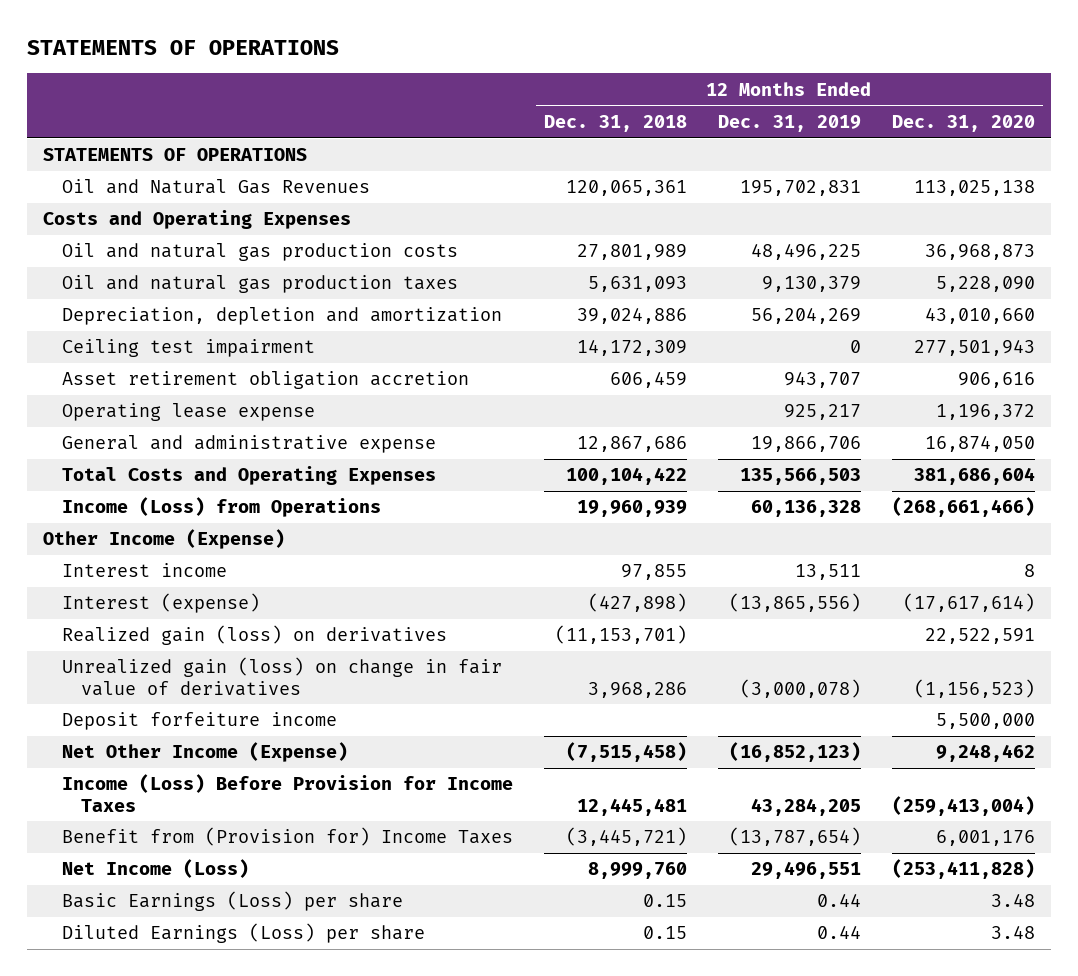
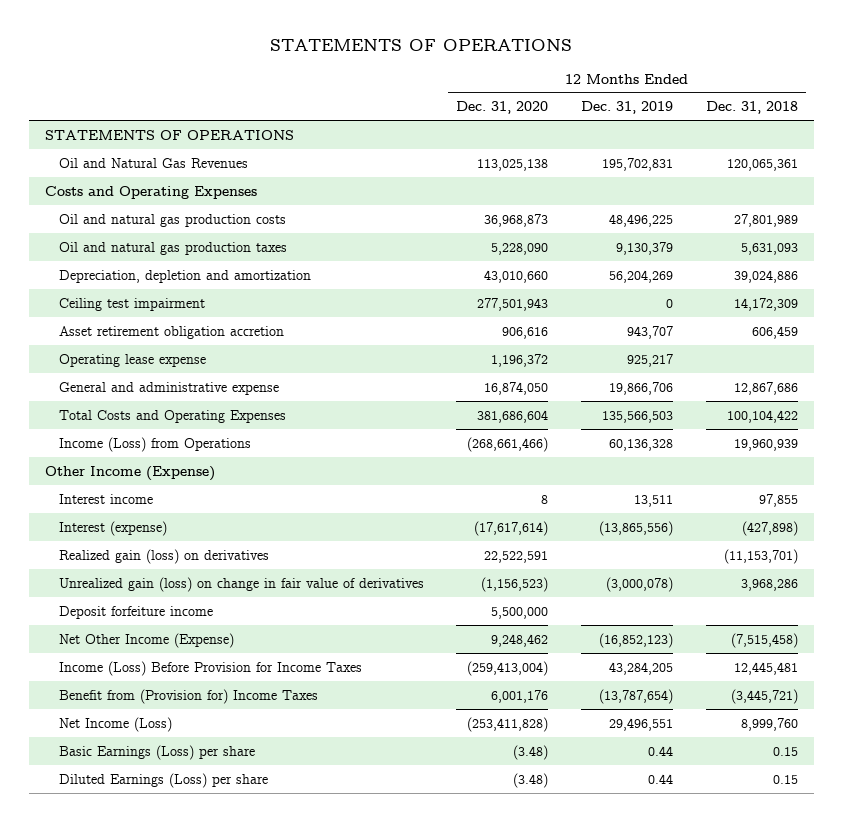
- | 12 Months Ended Dec. 31, 2018 | 12 Months Ended Dec. 31, 2019 | 12 Months Ended Dec. 31, 2020
+ | 12 Months Ended Dec. 31, 2020 | 12 Months Ended Dec. 31, 2019 | 12 Months Ended Dec. 31, 2018
- Basic Earnings (Loss) per share | 0.15 | 0.44 | 3.48
- Diluted Earnings (Loss) per share | 0.15 | 0.44 | 3.48
+ Basic Earnings (Loss) per share | (3.48) | 0.44 | 0.15
+ Diluted Earnings (Loss) per share | (3.48) | 0.44 | 0.15

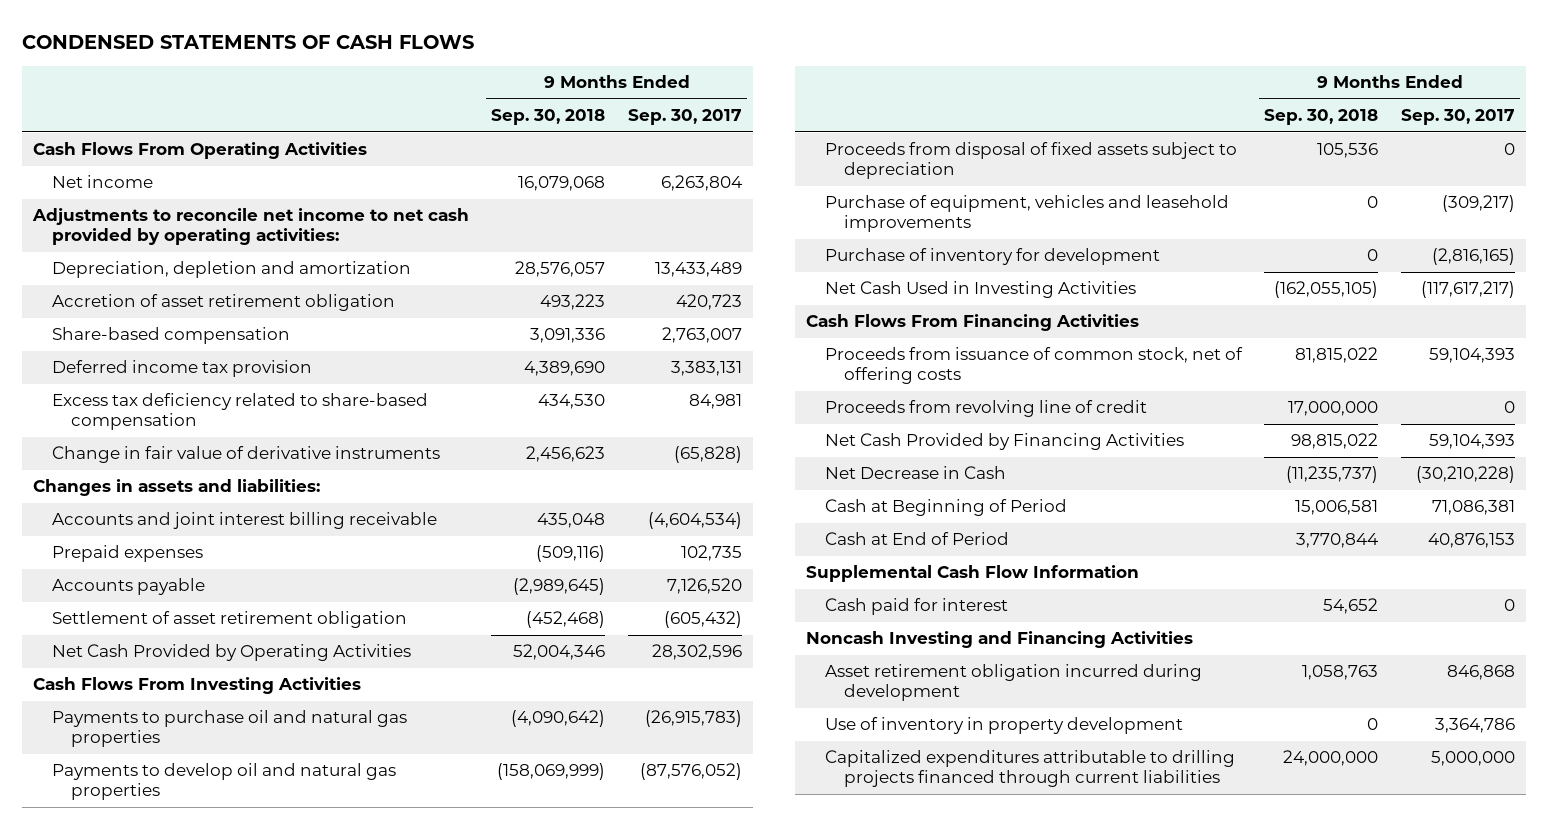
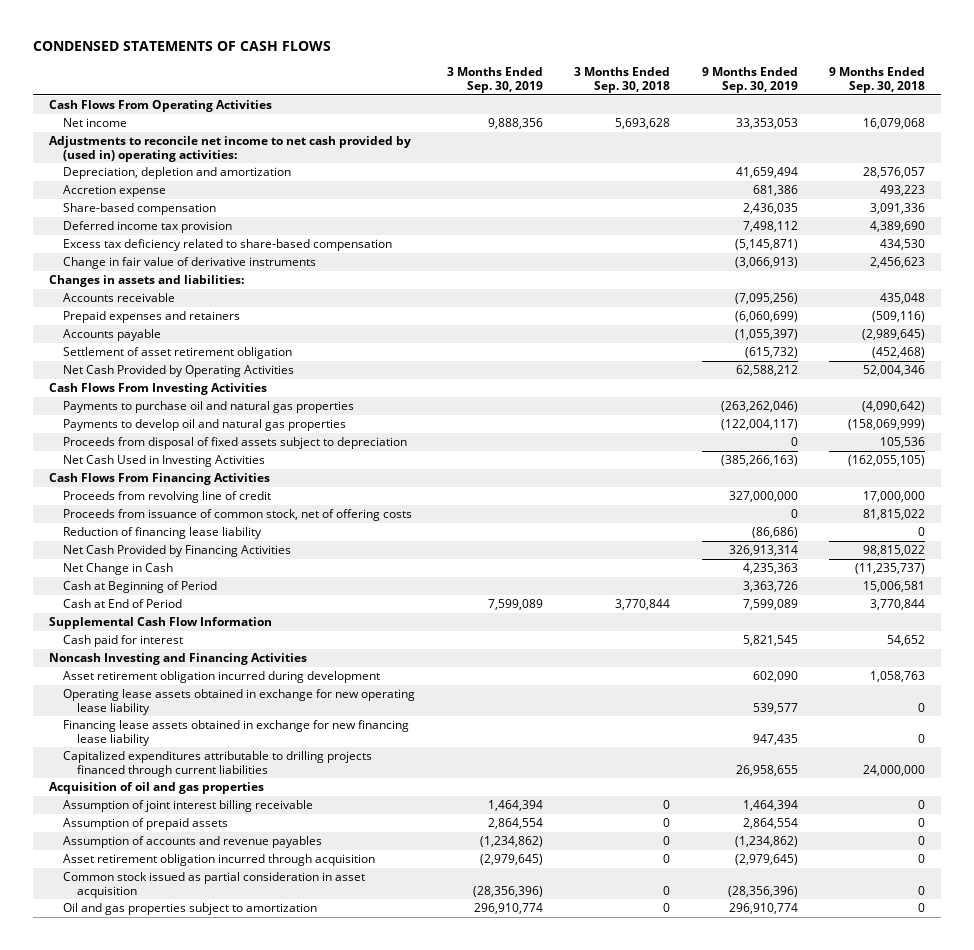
- | 9 Months Ended Sep. 30, 2018 | 9 Months Ended Sep. 30, 2017
+ | 3 Months Ended Sep. 30, 2019 | 3 Months Ended Sep. 30, 2018 | 9 Months Ended Sep. 30, 2019 | 9 Months Ended Sep. 30, 2018
- Adjustments to reconcile net income to net cash provided by operating activities:
+ Adjustments to reconcile net income to net cash provided by (used in) operating activities:
- Accretion of asset retirement obligation | 493,223 | 420,723
+ Accretion expense | | | 681,386 | 493,223
- Accounts and joint interest billing receivable | 435,048 | (4,604,534)
- Prepaid expenses | (509,116) | 102,735
+ Accounts receivable | | | (7,095,256) | 435,048
+ Prepaid expenses and retainers | | | (6,060,699) | (509,116)
- Purchase of equipment, vehicles and leasehold improvements | 0 | (309,217)
- Purchase of inventory for development | 0 | (2,816,165)
moved down: Proceeds from issuance of common stock, net of offering costs | | | 0 | 81,815,022
+ Reduction of financing lease liability | | | (86,686) | 0
- Net Decrease in Cash | (11,235,737) | (30,210,228)
+ Net Change in Cash | | | 4,235,363 | (11,235,737)
- Use of inventory in property development | 0 | 3,364,786
+ Operating lease assets obtained in exchange for new operating lease liability | | | 539,577 | 0
+ Financing lease assets obtained in exchange for new financing lease liability | | | 947,435 | 0
+ Acquisition of oil and gas properties
+ Assumption of joint interest billing receivable | 1,464,394 | 0 | 1,464,394 | 0
+ Assumption of prepaid assets | 2,864,554 | 0 | 2,864,554 | 0
+ Assumption of accounts and revenue payables | (1,234,862) | 0 | (1,234,862) | 0
+ Asset retirement obligation incurred through acquisition | (2,979,645) | 0 | (2,979,645) | 0
+ Common stock issued as partial consideration in asset acquisition | (28,356,396) | 0 | (28,356,396) | 0
+ Oil and gas properties subject to amortization | 296,910,774 | 0 | 296,910,774 | 0

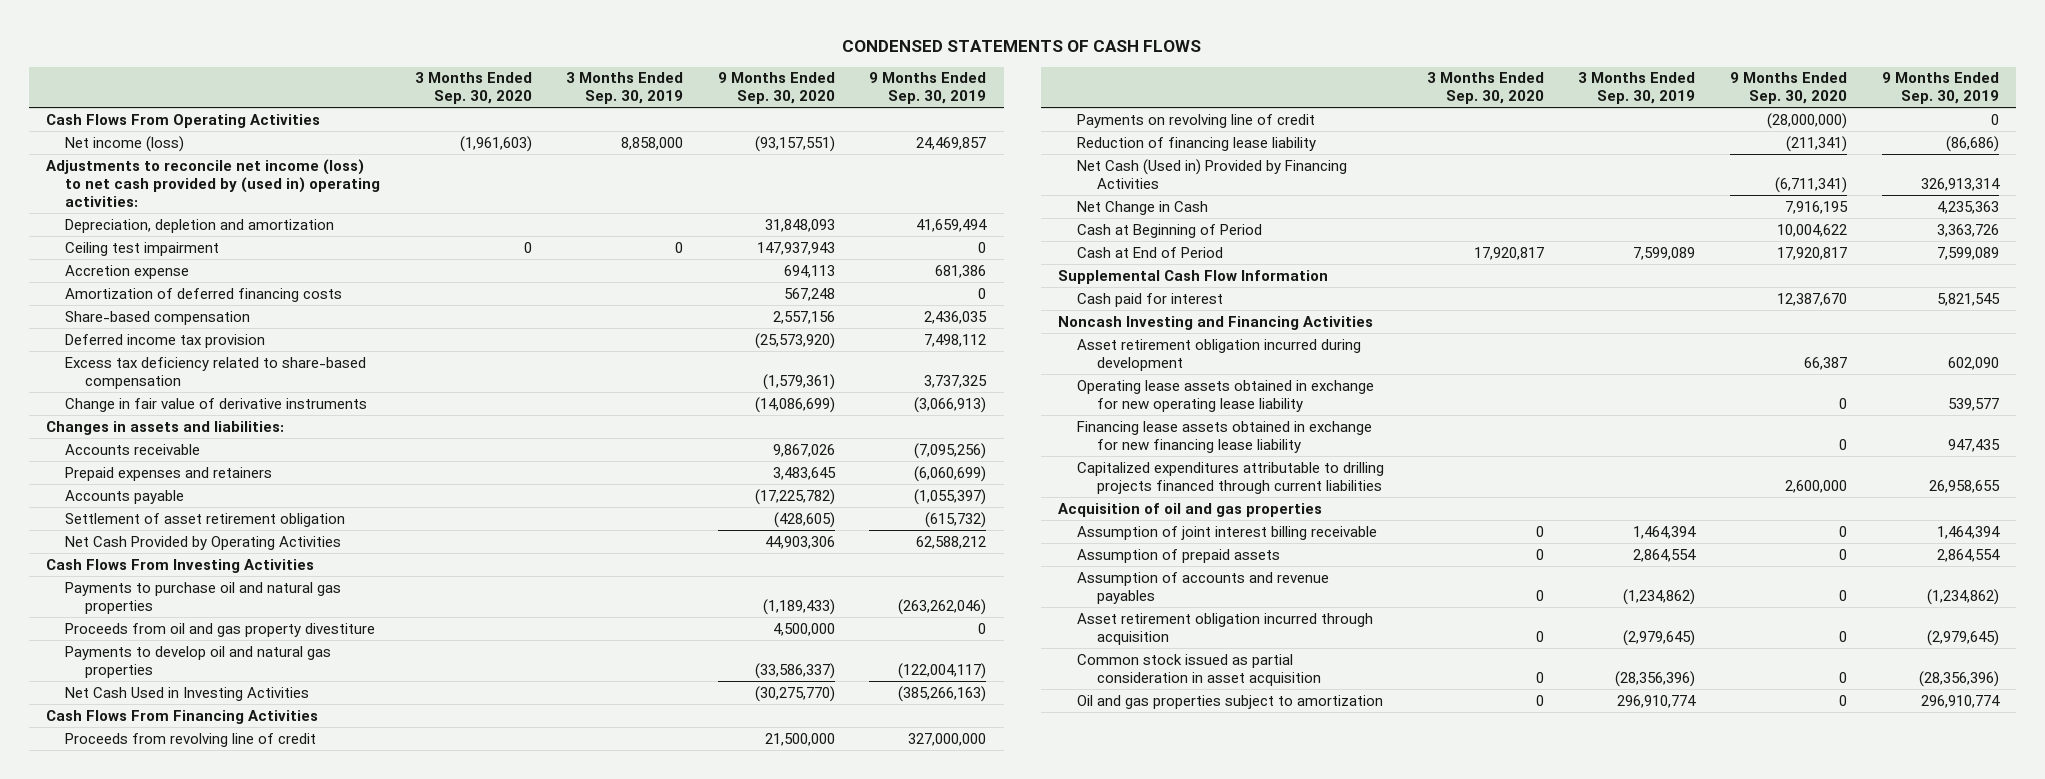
- | 3 Months Ended Sep. 30, 2019 | 3 Months Ended Sep. 30, 2018 | 9 Months Ended Sep. 30, 2019 | 9 Months Ended Sep. 30, 2018
+ | 3 Months Ended Sep. 30, 2020 | 3 Months Ended Sep. 30, 2019 | 9 Months Ended Sep. 30, 2020 | 9 Months Ended Sep. 30, 2019
- Net income | 9,888,356 | 5,693,628 | 33,353,053 | 16,079,068
- Adjustments to reconcile net income to net cash provided by (used in) operating activities:
+ Net income (loss) | (1,961,603) | 8,858,000 | (93,157,551) | 24,469,857
+ Adjustments to reconcile net income (loss) to net cash provided by (used in) operating activities:
+ Ceiling test impairment | 0 | 0 | 147,937,943 | 0
+ Amortization of deferred financing costs | | | 567,248 | 0
- Excess tax deficiency related to share-based compensation | | | (5,145,871) | 434,530
+ Excess tax deficiency related to share-based compensation | | | (1,579,361) | 3,737,325
+ Proceeds from oil and gas property divestiture | | | 4,500,000 | 0
- Proceeds from disposal of fixed assets subject to depreciation | | | 0 | 105,536
- Proceeds from issuance of common stock, net of offering costs | | | 0 | 81,815,022
+ Payments on revolving line of credit | | | (28,000,000) | 0
- Net Cash Provided by Financing Activities | | | 326,913,314 | 98,815,022
+ Net Cash (Used in) Provided by Financing Activities | | | (6,711,341) | 326,913,314

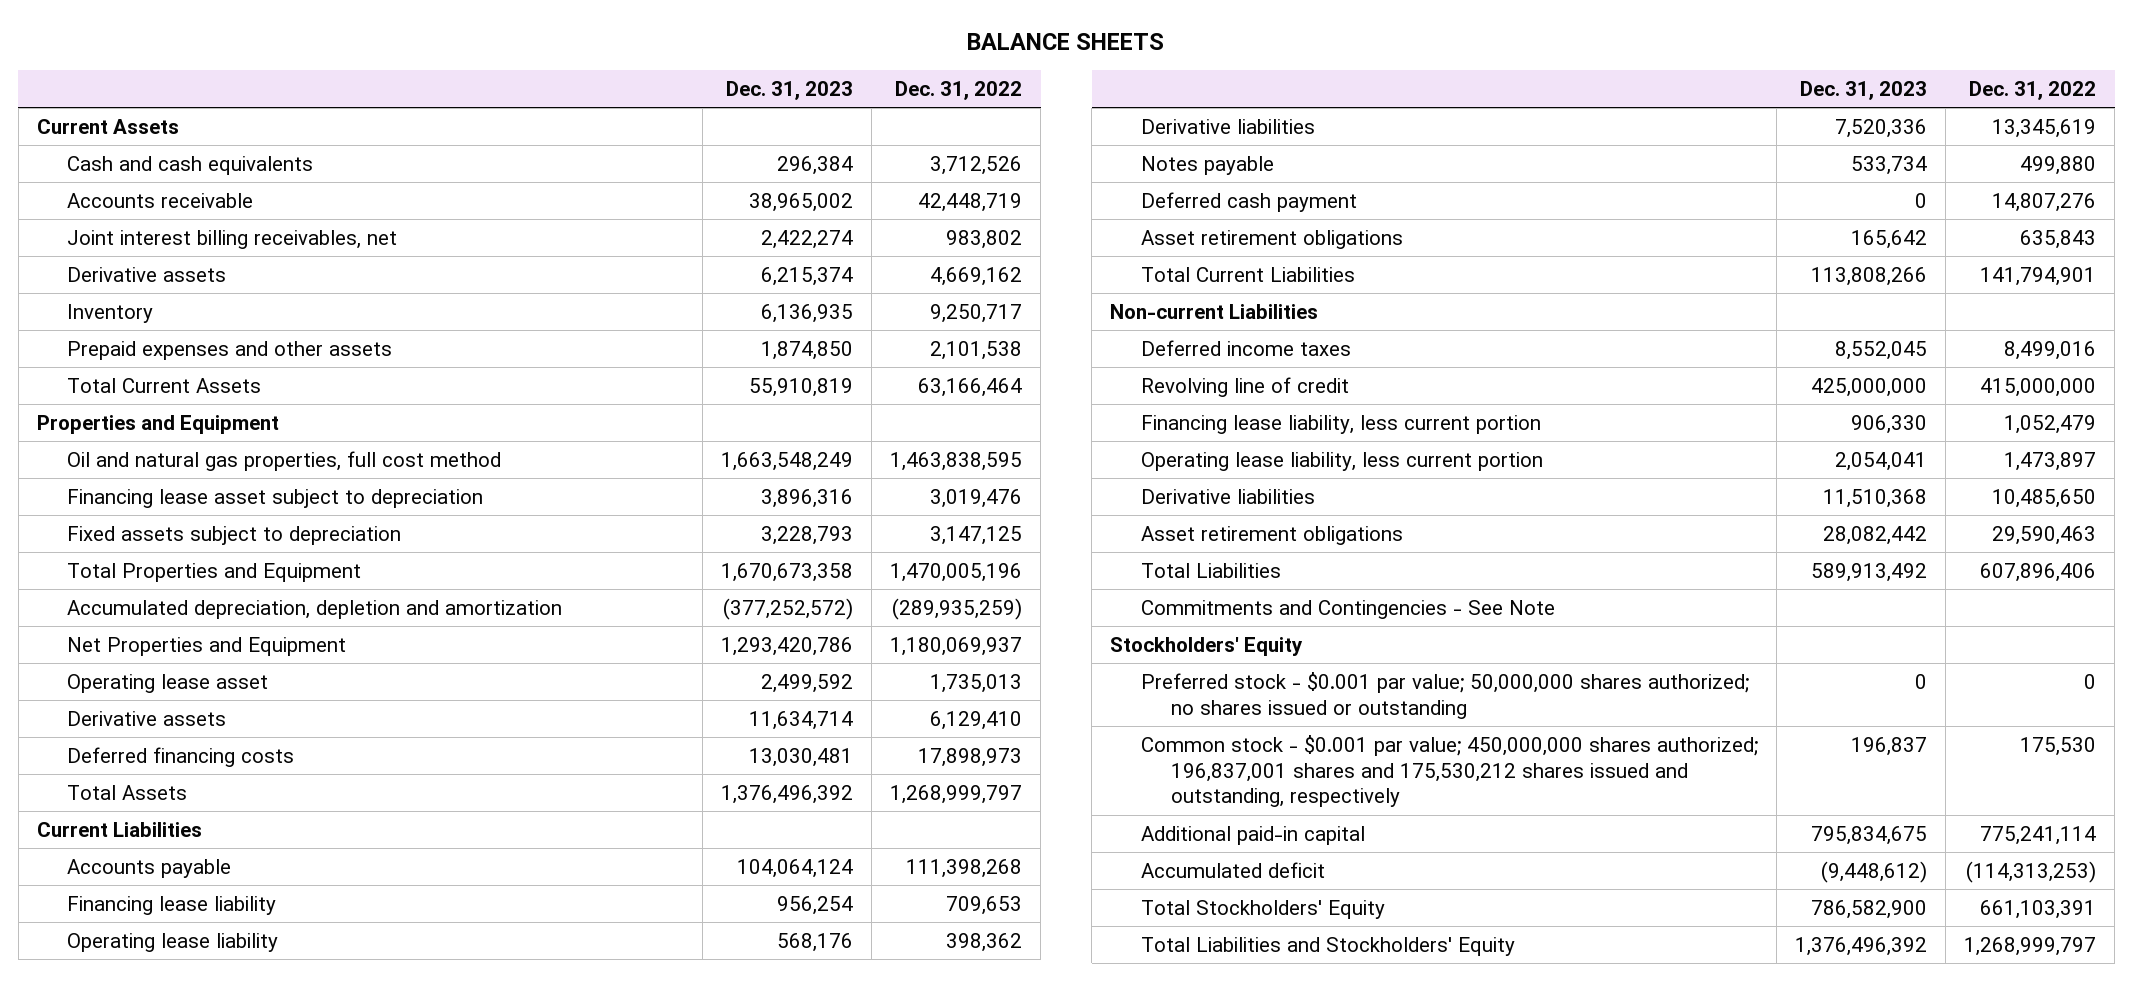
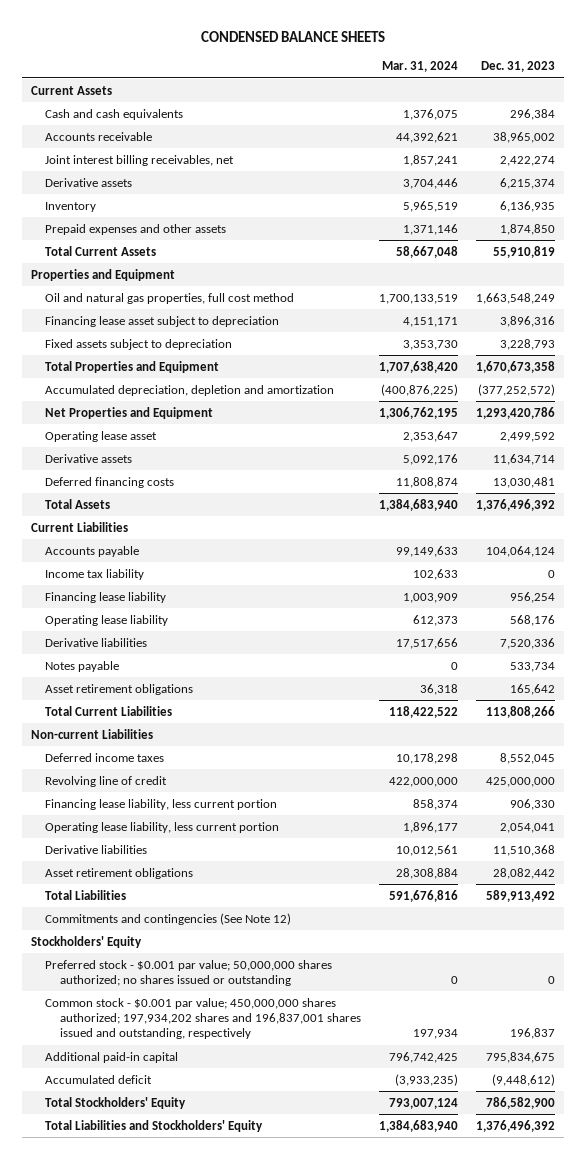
- BALANCE SHEETS
+ CONDENSED BALANCE SHEETS
- | Dec. 31, 2023 | Dec. 31, 2022
+ | Mar. 31, 2024 | Dec. 31, 2023
+ Income tax liability | 102,633 | 0
- Deferred cash payment | 0 | 14,807,276
- Commitments and Contingencies - See Note
+ Commitments and contingencies (See Note 12)
- Common stock - $0.001 par value; 450,000,000 shares authorized; 196,837,001 shares and 175,530,212 shares issued and outstanding, respectively | 196,837 | 175,530
+ Common stock - $0.001 par value; 450,000,000 shares authorized; 197,934,202 shares and 196,837,001 shares issued and outstanding, respectively | 197,934 | 196,837

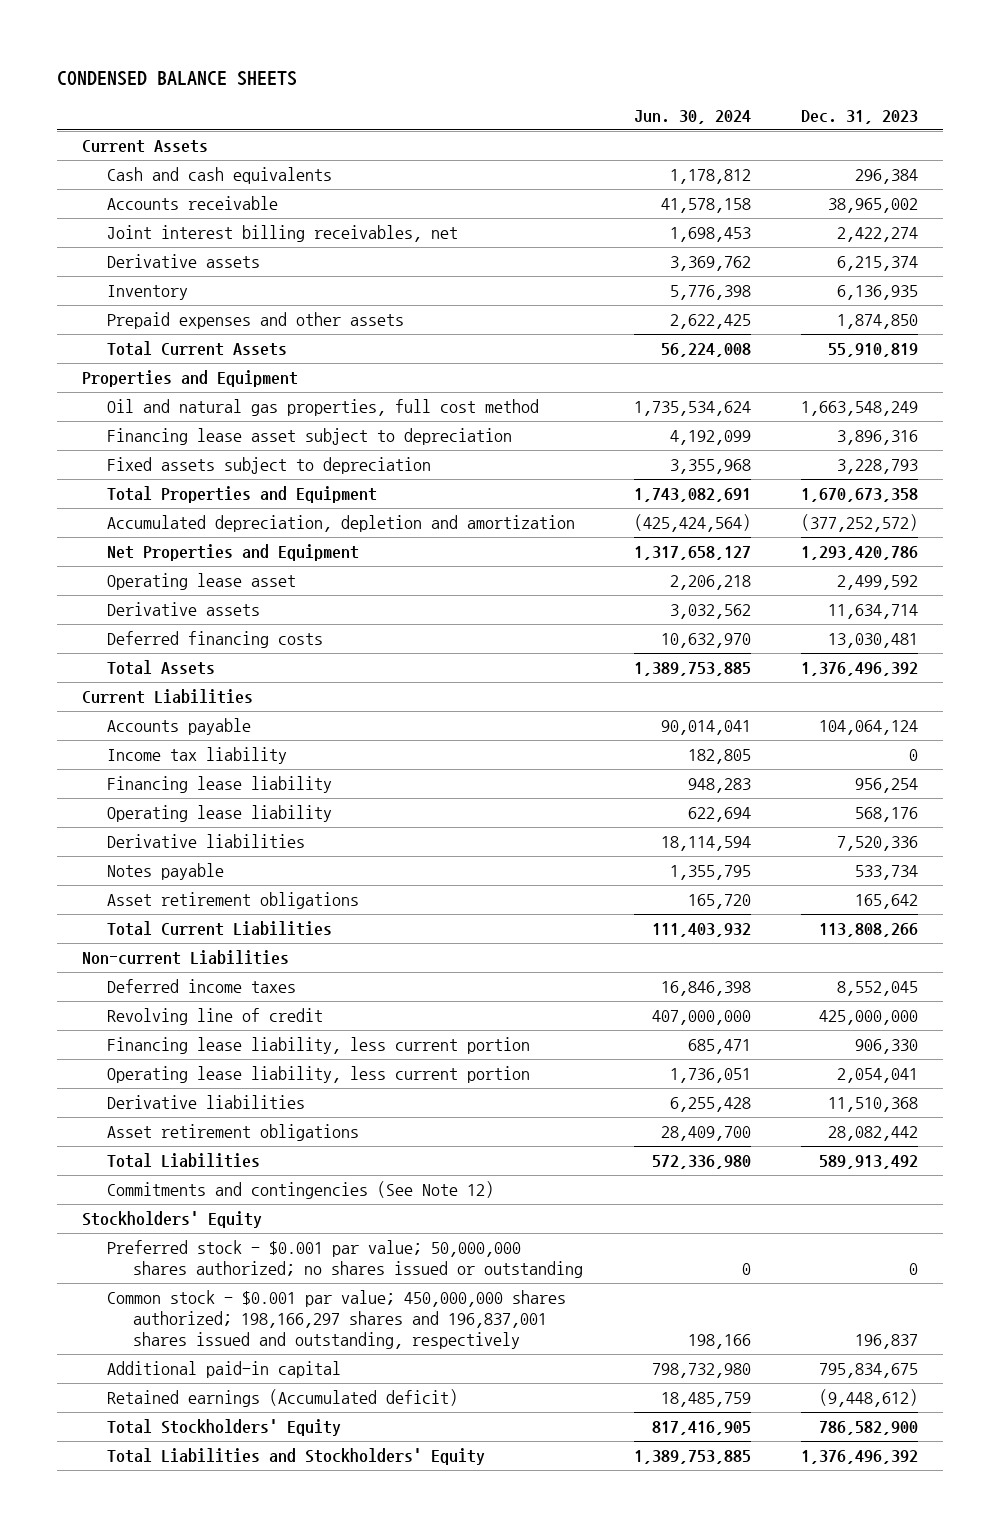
- | Mar. 31, 2024 | Dec. 31, 2023
+ | Jun. 30, 2024 | Dec. 31, 2023
- Common stock - $0.001 par value; 450,000,000 shares authorized; 197,934,202 shares and 196,837,001 shares issued and outstanding, respectively | 197,934 | 196,837
+ Common stock - $0.001 par value; 450,000,000 shares authorized; 198,166,297 shares and 196,837,001 shares issued and outstanding, respectively | 198,166 | 196,837
- Accumulated deficit | (3,933,235) | (9,448,612)
+ Retained earnings (Accumulated deficit) | 18,485,759 | (9,448,612)

